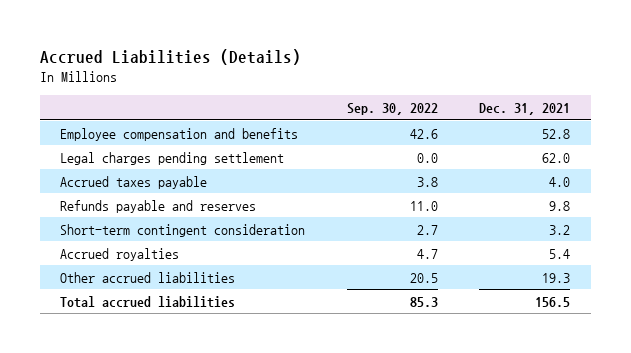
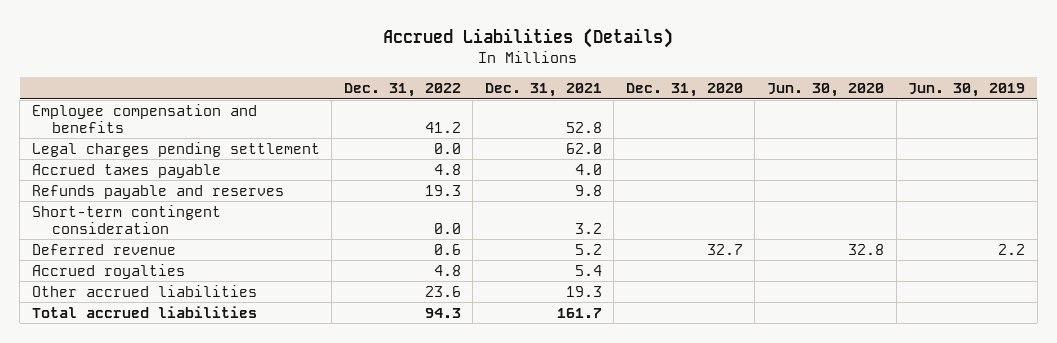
- | Sep. 30, 2022 | Dec. 31, 2021
+ | Dec. 31, 2022 | Dec. 31, 2021 | Dec. 31, 2020 | Jun. 30, 2020 | Jun. 30, 2019
+ Deferred revenue | 0.6 | 5.2 | 32.7 | 32.8 | 2.2
- Total accrued liabilities | 85.3 | 156.5
+ Total accrued liabilities | 94.3 | 161.7 | | |

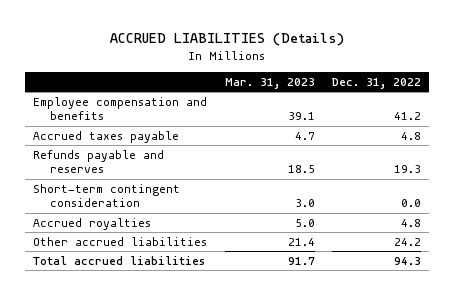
- Accrued Liabilities (Details)
+ ACCRUED LIABILITIES (Details)
- | Dec. 31, 2022 | Dec. 31, 2021 | Dec. 31, 2020 | Jun. 30, 2020 | Jun. 30, 2019
+ | Mar. 31, 2023 | Dec. 31, 2022
- Legal charges pending settlement | 0.0 | 62.0 | | |
- Deferred revenue | 0.6 | 5.2 | 32.7 | 32.8 | 2.2
- Other accrued liabilities | 23.6 | 19.3 | | |
+ Other accrued liabilities | 21.4 | 24.2

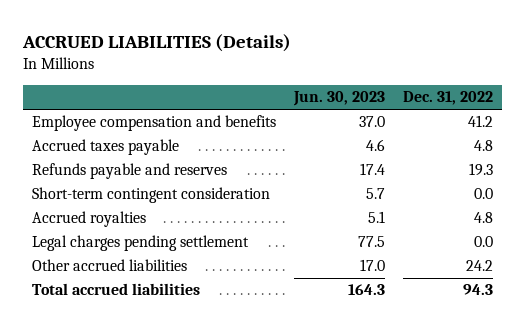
- | Mar. 31, 2023 | Dec. 31, 2022
+ | Jun. 30, 2023 | Dec. 31, 2022
+ Legal charges pending settlement | 77.5 | 0.0

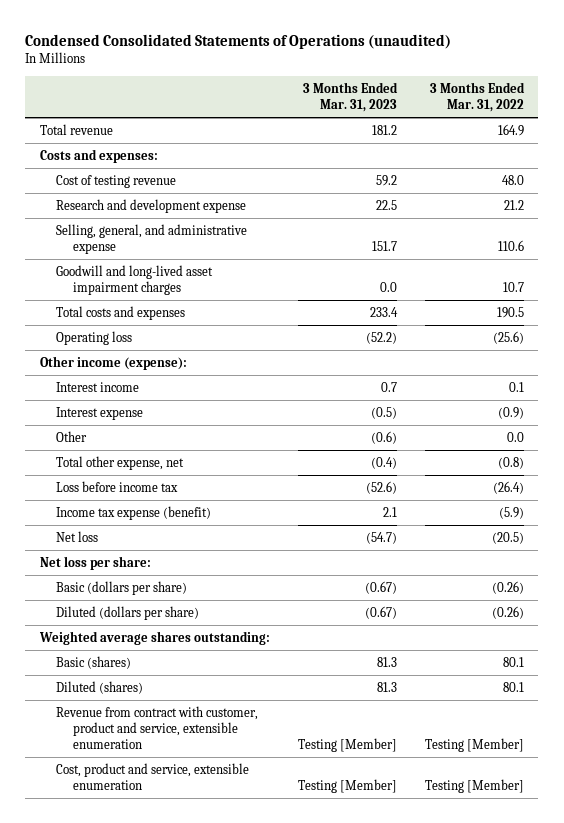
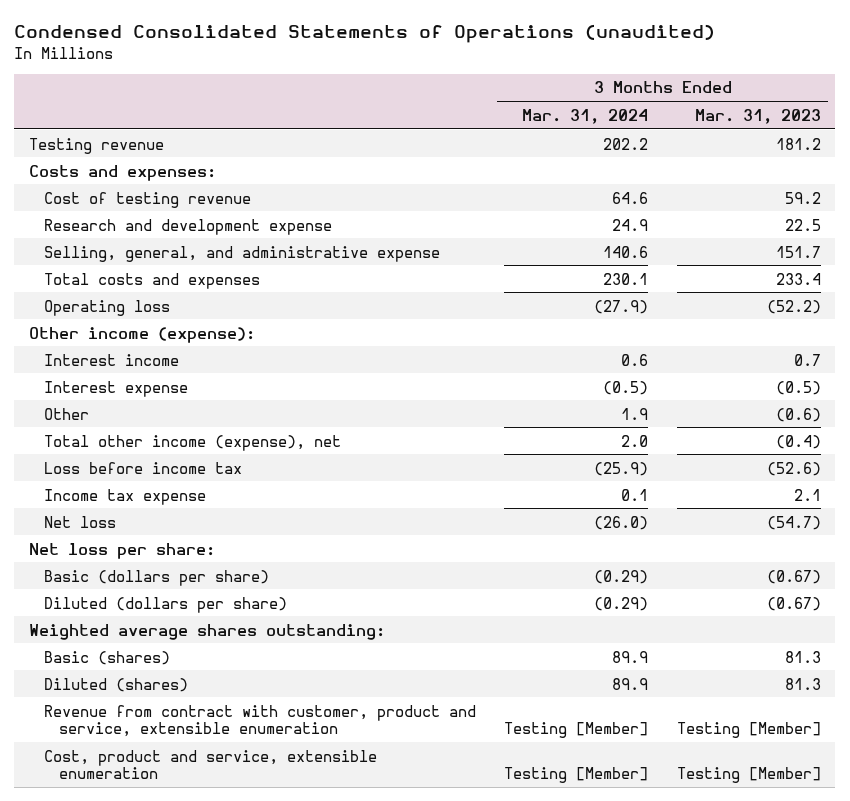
- | 3 Months Ended Mar. 31, 2023 | 3 Months Ended Mar. 31, 2022
+ | 3 Months Ended Mar. 31, 2024 | 3 Months Ended Mar. 31, 2023
- Total revenue | 181.2 | 164.9
+ Testing revenue | 202.2 | 181.2
- Goodwill and long-lived asset impairment charges | 0.0 | 10.7
- Total other expense, net | (0.4) | (0.8)
+ Total other income (expense), net | 2.0 | (0.4)
- Income tax expense (benefit) | 2.1 | (5.9)
+ Income tax expense | 0.1 | 2.1

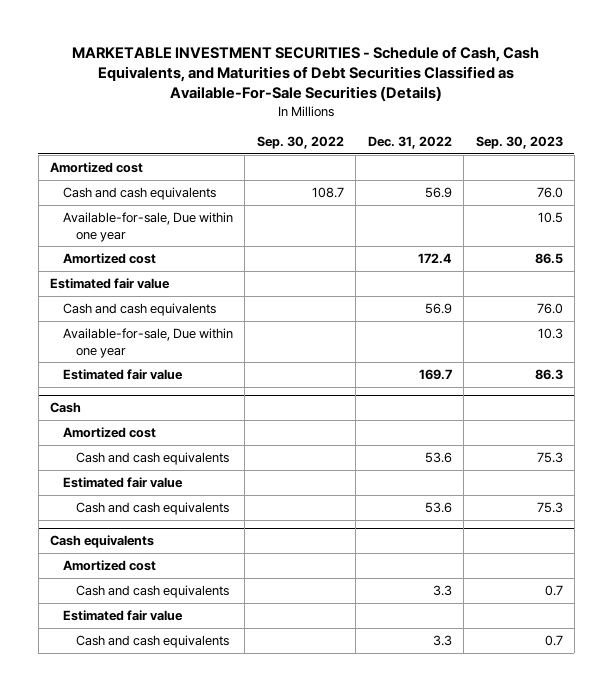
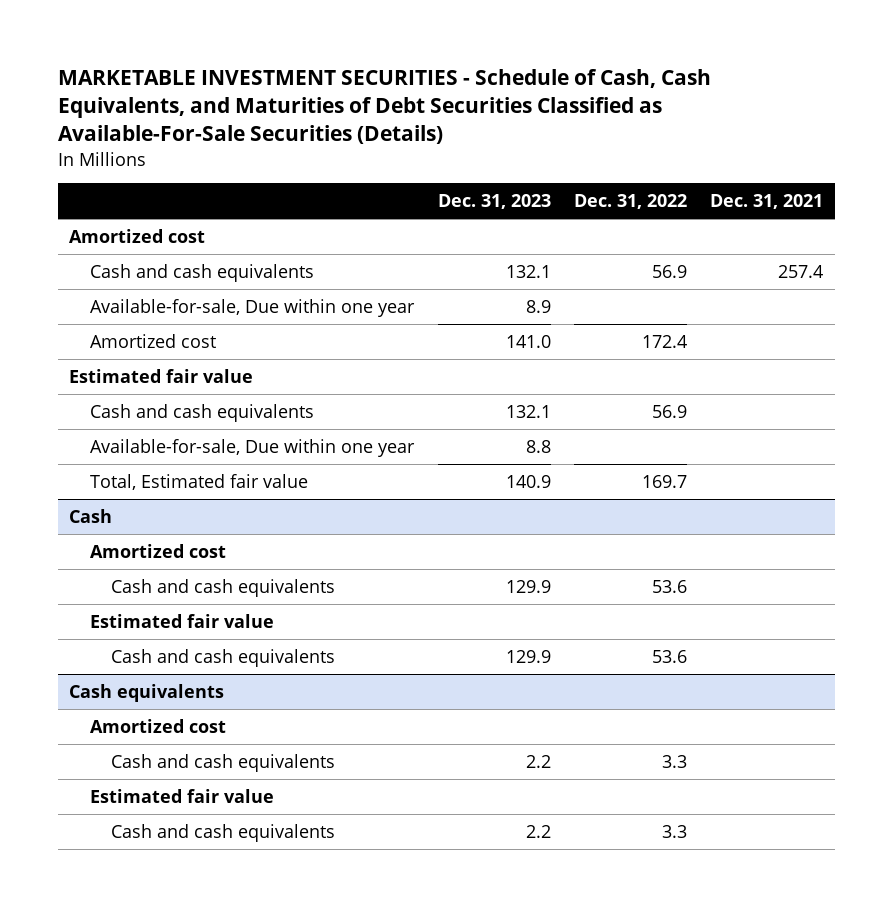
- | Sep. 30, 2022 | Dec. 31, 2022 | Sep. 30, 2023
+ | Dec. 31, 2023 | Dec. 31, 2022 | Dec. 31, 2021
- Estimated fair value | | 169.7 | 86.3
+ Total, Estimated fair value | 140.9 | 169.7 |

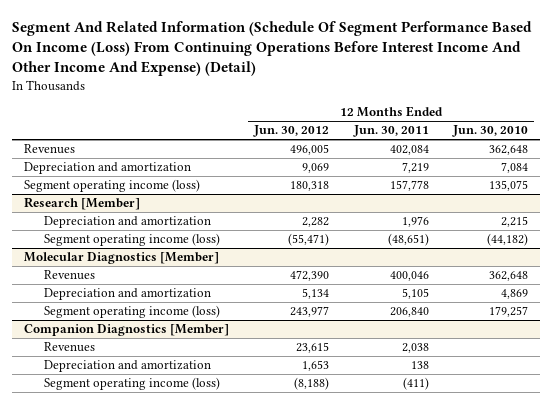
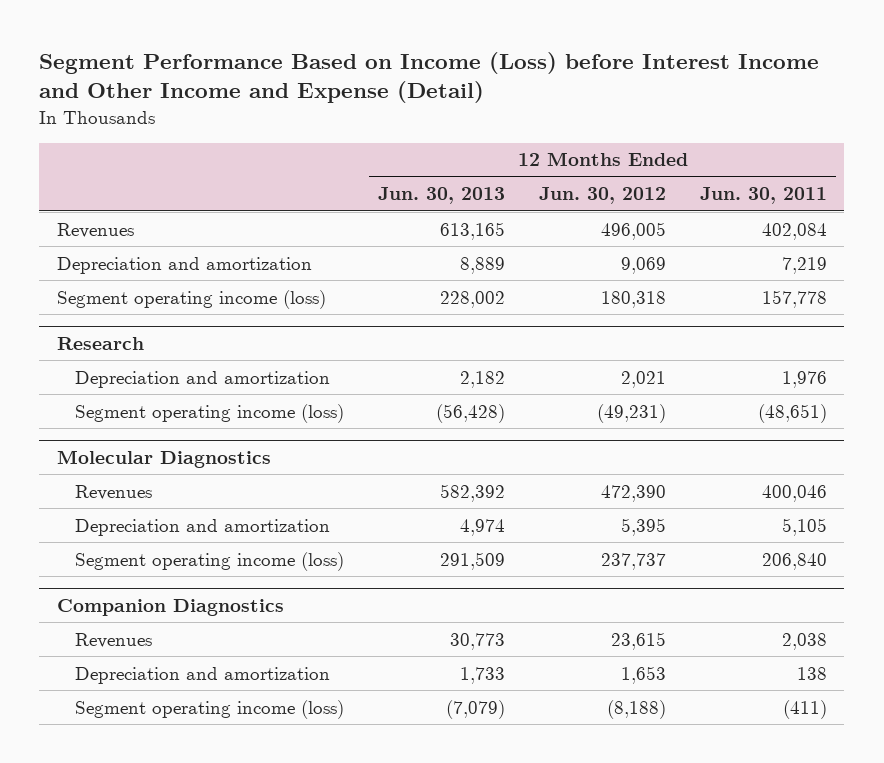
- Segment And Related Information (Schedule Of Segment Performance Based On Income (Loss) From Continuing Operations Before Interest Income And Other Income And Expense) (Detail)
+ Segment Performance Based on Income (Loss) before Interest Income and Other Income and Expense (Detail)
- | 12 Months Ended Jun. 30, 2012 | 12 Months Ended Jun. 30, 2011 | 12 Months Ended Jun. 30, 2010
+ | 12 Months Ended Jun. 30, 2013 | 12 Months Ended Jun. 30, 2012 | 12 Months Ended Jun. 30, 2011
- Research [Member]
- Depreciation and amortization | 2,282 | 1,976 | 2,215
- Segment operating income (loss) | (55,471) | (48,651) | (44,182)
- Molecular Diagnostics [Member]
+ Research
+ Depreciation and amortization | 2,182 | 2,021 | 1,976
+ Segment operating income (loss) | (56,428) | (49,231) | (48,651)
+ Molecular Diagnostics
- Depreciation and amortization | 5,134 | 5,105 | 4,869
- Segment operating income (loss) | 243,977 | 206,840 | 179,257
- Companion Diagnostics [Member]
+ Depreciation and amortization | 4,974 | 5,395 | 5,105
+ Segment operating income (loss) | 291,509 | 237,737 | 206,840
+ Companion Diagnostics

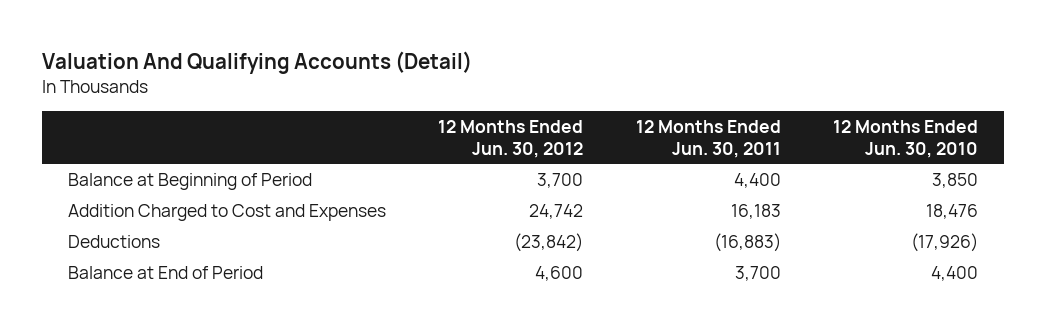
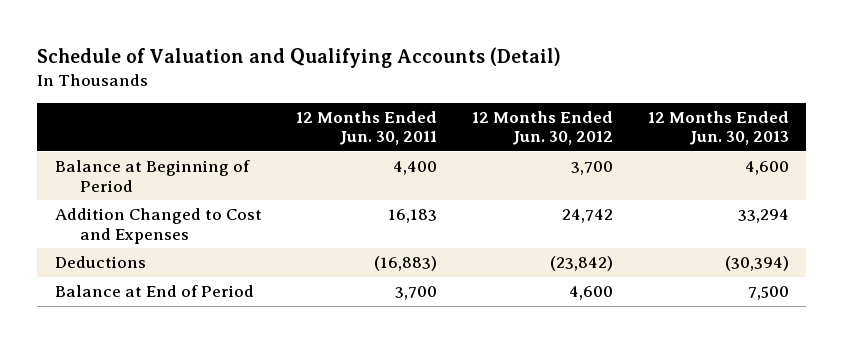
- Valuation And Qualifying Accounts (Detail)
+ Schedule of Valuation and Qualifying Accounts (Detail)
- | 12 Months Ended Jun. 30, 2012 | 12 Months Ended Jun. 30, 2011 | 12 Months Ended Jun. 30, 2010
+ | 12 Months Ended Jun. 30, 2011 | 12 Months Ended Jun. 30, 2012 | 12 Months Ended Jun. 30, 2013
- Addition Charged to Cost and Expenses | 24,742 | 16,183 | 18,476
+ Addition Changed to Cost and Expenses | 16,183 | 24,742 | 33,294

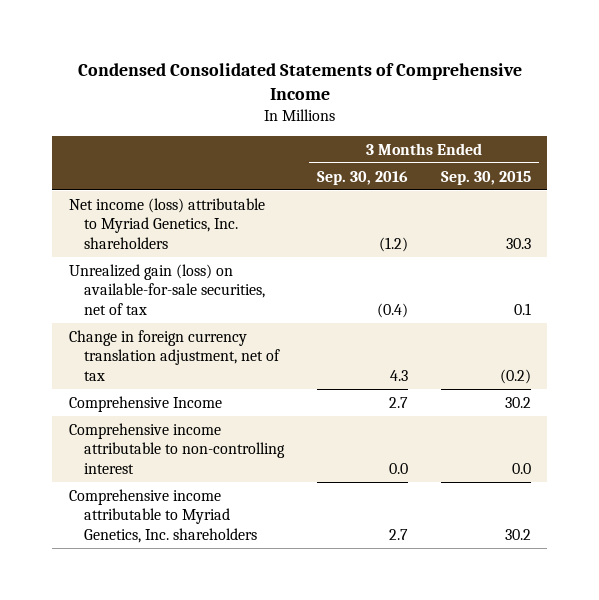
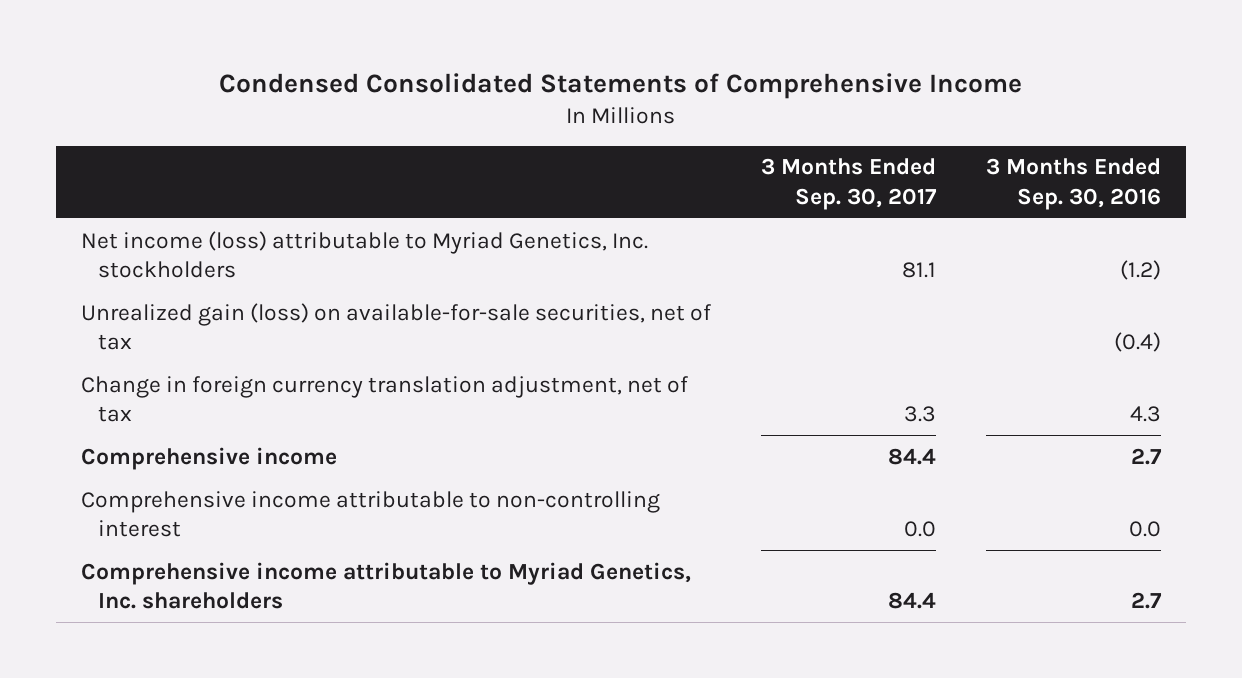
- | 3 Months Ended Sep. 30, 2016 | 3 Months Ended Sep. 30, 2015
+ | 3 Months Ended Sep. 30, 2017 | 3 Months Ended Sep. 30, 2016
- Net income (loss) attributable to Myriad Genetics, Inc. shareholders | (1.2) | 30.3
+ Net income (loss) attributable to Myriad Genetics, Inc. stockholders | 81.1 | (1.2)
- Comprehensive Income | 2.7 | 30.2
+ Comprehensive income | 84.4 | 2.7

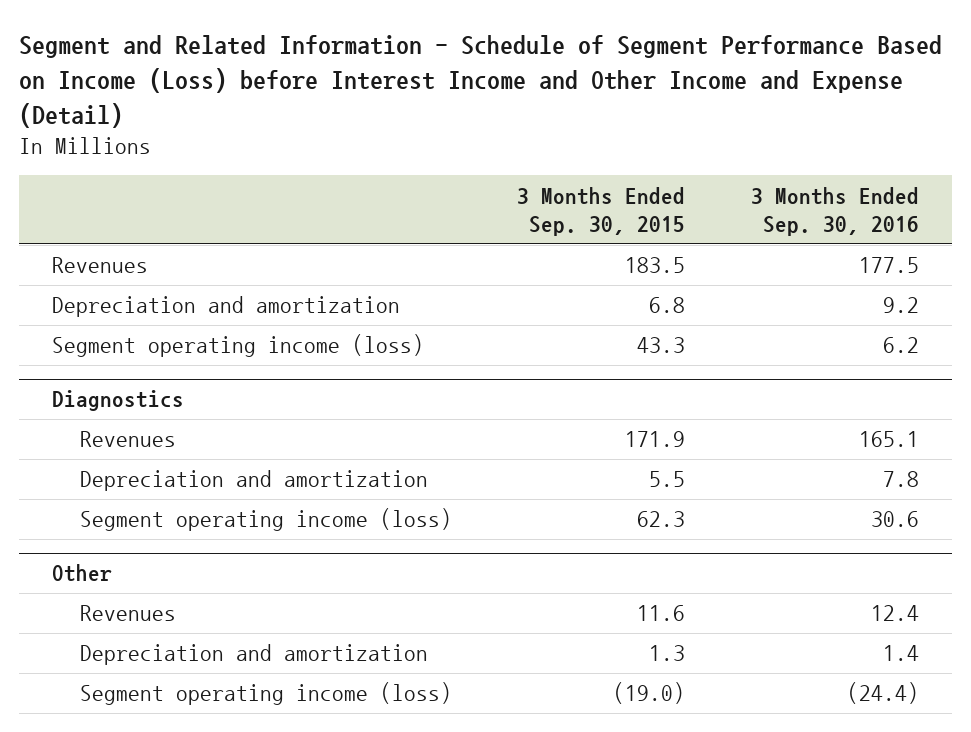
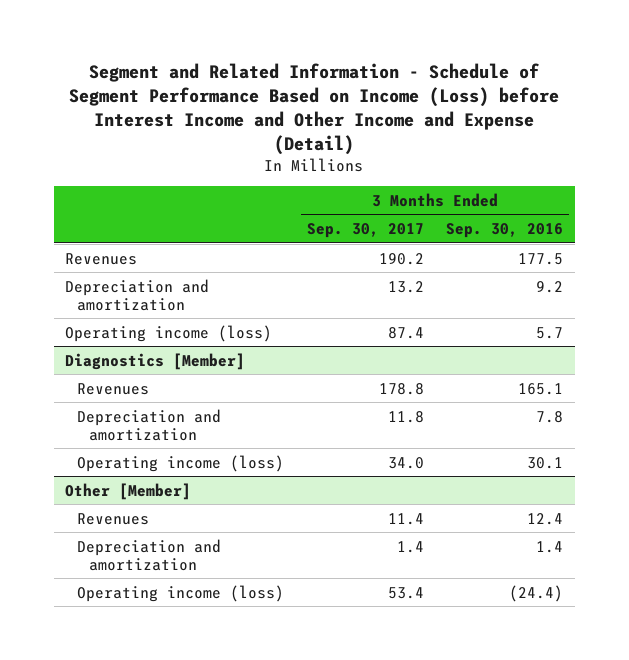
- | 3 Months Ended Sep. 30, 2015 | 3 Months Ended Sep. 30, 2016
+ | 3 Months Ended Sep. 30, 2017 | 3 Months Ended Sep. 30, 2016
- Segment operating income (loss) | 43.3 | 6.2
- Diagnostics
+ Operating income (loss) | 87.4 | 5.7
+ Diagnostics [Member]
- Segment operating income (loss) | 62.3 | 30.6
- Other
+ Operating income (loss) | 34.0 | 30.1
+ Other [Member]
- Segment operating income (loss) | (19.0) | (24.4)
+ Operating income (loss) | 53.4 | (24.4)

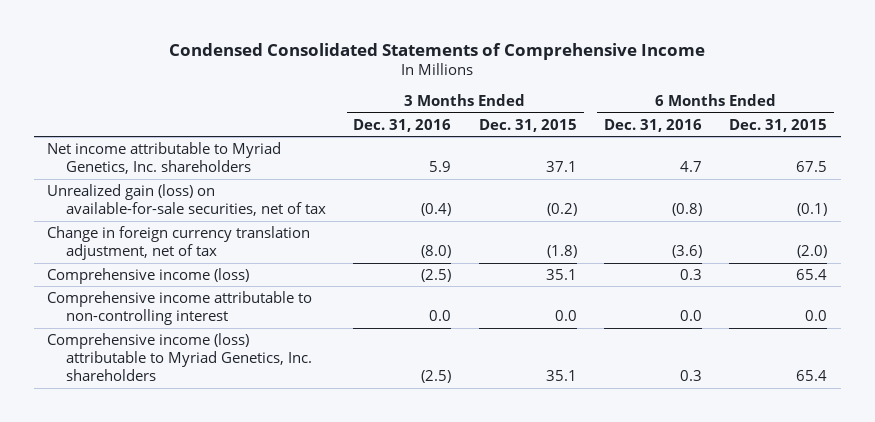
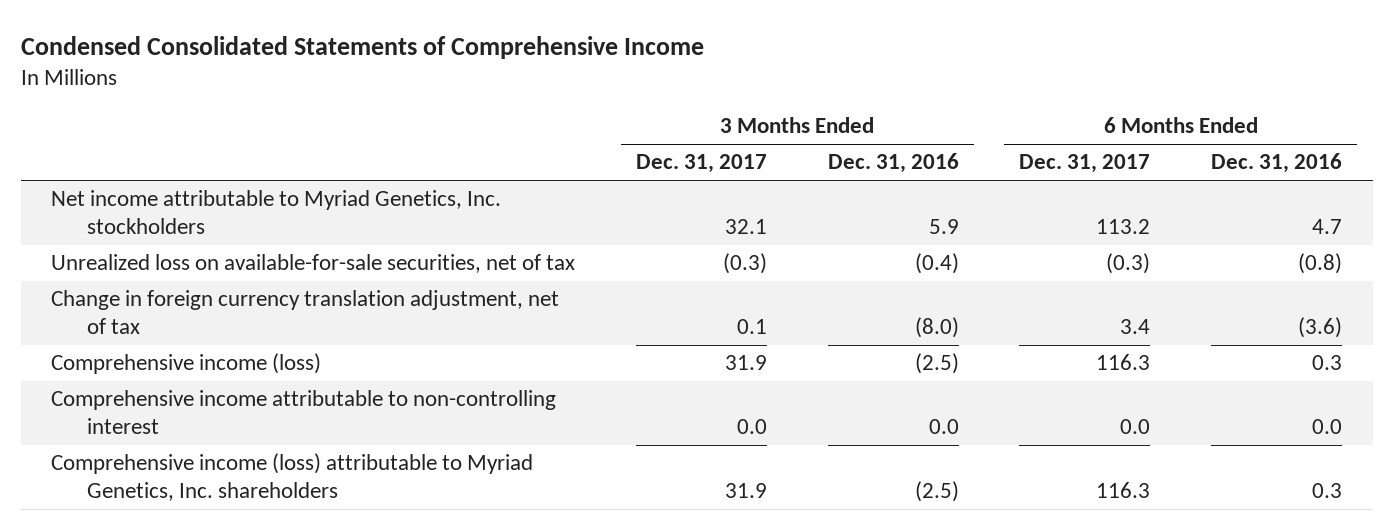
- | 3 Months Ended Dec. 31, 2016 | 3 Months Ended Dec. 31, 2015 | 6 Months Ended Dec. 31, 2016 | 6 Months Ended Dec. 31, 2015
+ | 3 Months Ended Dec. 31, 2017 | 3 Months Ended Dec. 31, 2016 | 6 Months Ended Dec. 31, 2017 | 6 Months Ended Dec. 31, 2016
- Net income attributable to Myriad Genetics, Inc. shareholders | 5.9 | 37.1 | 4.7 | 67.5
- Unrealized gain (loss) on available-for-sale securities, net of tax | (0.4) | (0.2) | (0.8) | (0.1)
+ Net income attributable to Myriad Genetics, Inc. stockholders | 32.1 | 5.9 | 113.2 | 4.7
+ Unrealized loss on available-for-sale securities, net of tax | (0.3) | (0.4) | (0.3) | (0.8)

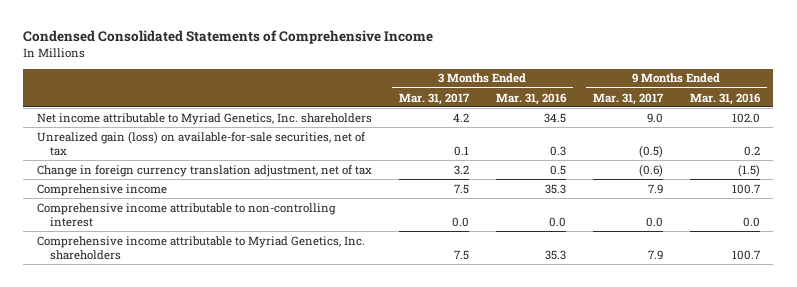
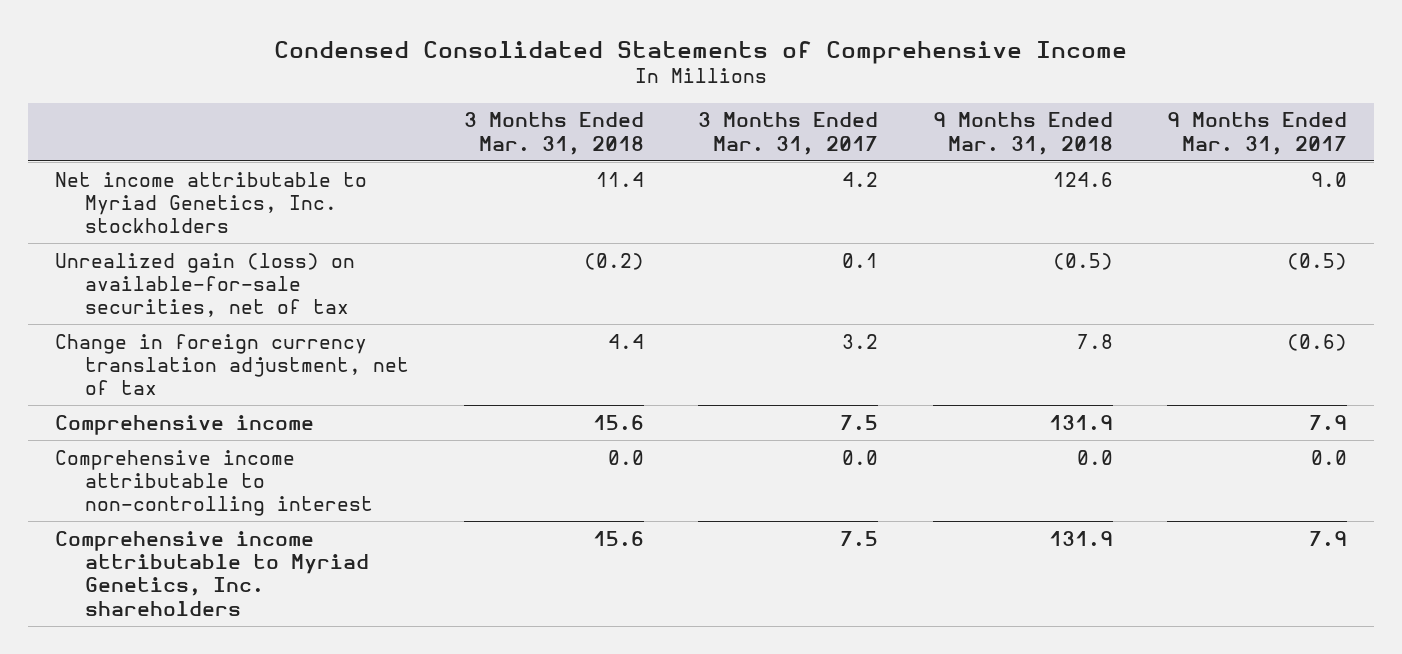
- | 3 Months Ended Mar. 31, 2017 | 3 Months Ended Mar. 31, 2016 | 9 Months Ended Mar. 31, 2017 | 9 Months Ended Mar. 31, 2016
+ | 3 Months Ended Mar. 31, 2018 | 3 Months Ended Mar. 31, 2017 | 9 Months Ended Mar. 31, 2018 | 9 Months Ended Mar. 31, 2017
- Net income attributable to Myriad Genetics, Inc. shareholders | 4.2 | 34.5 | 9.0 | 102.0
+ Net income attributable to Myriad Genetics, Inc. stockholders | 11.4 | 4.2 | 124.6 | 9.0

